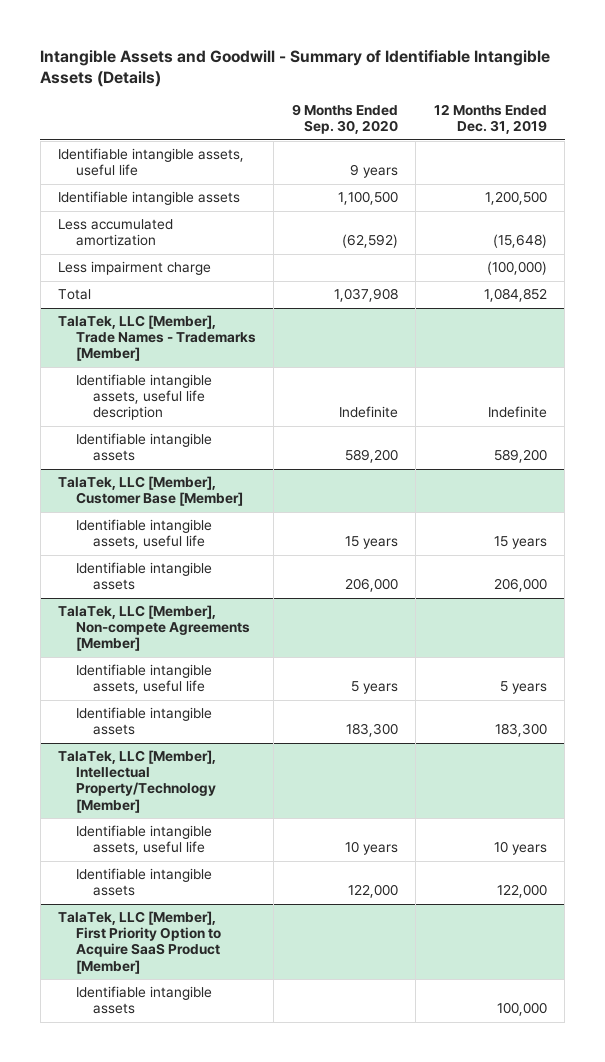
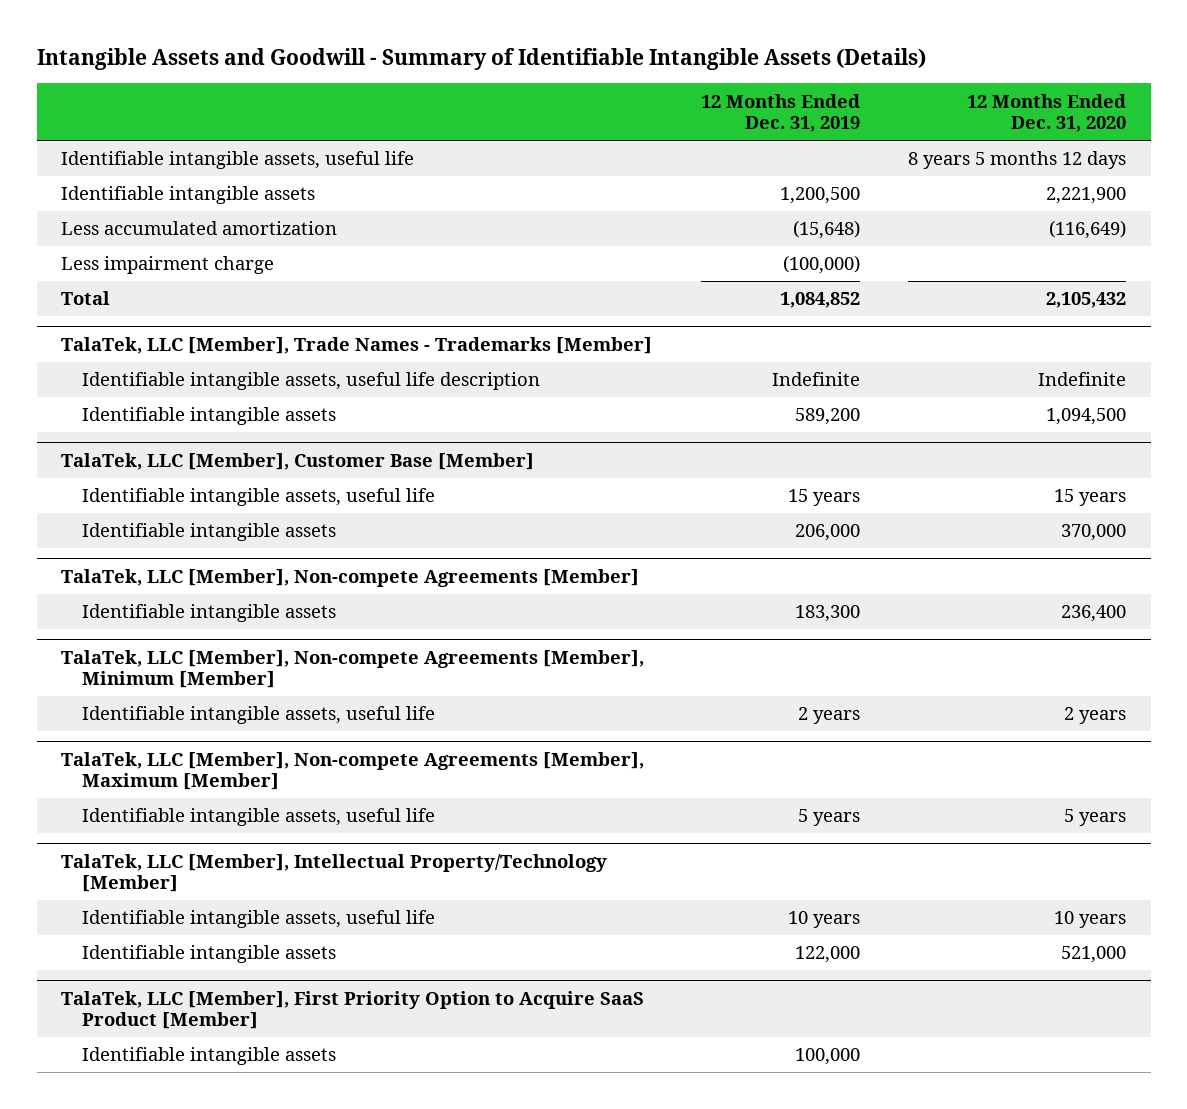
- | 9 Months Ended Sep. 30, 2020 | 12 Months Ended Dec. 31, 2019
+ | 12 Months Ended Dec. 31, 2019 | 12 Months Ended Dec. 31, 2020
@ TalaTek, LLC [Member], Non-compete Agreements [Member]
- Identifiable intangible assets, useful life | 5 years | 5 years
+ TalaTek, LLC [Member], Non-compete Agreements [Member], Minimum [Member]
+ Identifiable intangible assets, useful life | 2 years | 2 years
+ TalaTek, LLC [Member], Non-compete Agreements [Member], Maximum [Member]
+ Identifiable intangible assets, useful life | 5 years | 5 years

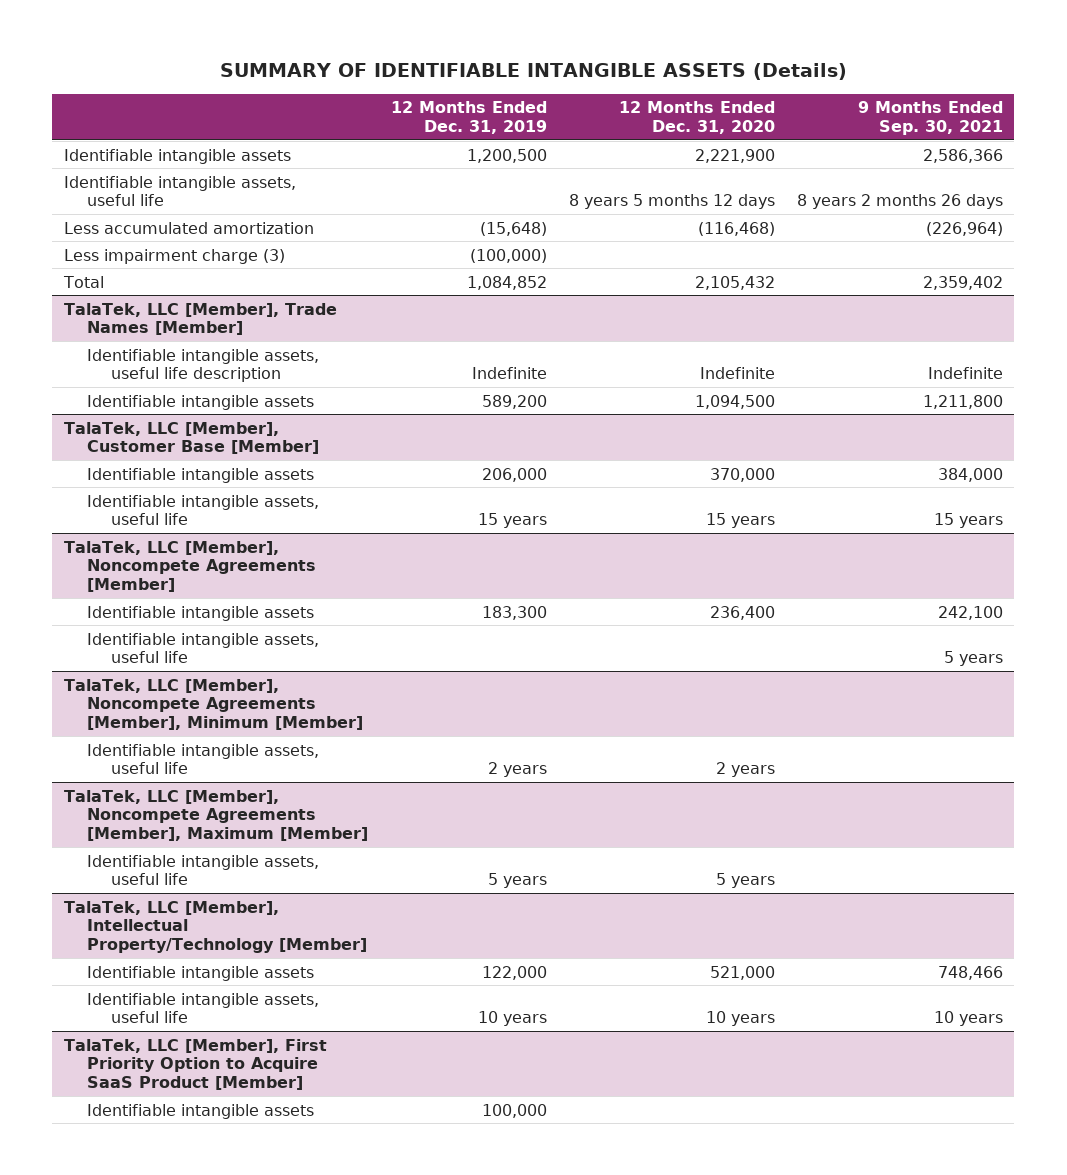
- Intangible Assets and Goodwill - Summary of Identifiable Intangible Assets (Details)
+ SUMMARY OF IDENTIFIABLE INTANGIBLE ASSETS (Details)
- | 12 Months Ended Dec. 31, 2019 | 12 Months Ended Dec. 31, 2020
+ | 12 Months Ended Dec. 31, 2019 | 12 Months Ended Dec. 31, 2020 | 9 Months Ended Sep. 30, 2021
- Less accumulated amortization | (15,648) | (116,649)
- Less impairment charge | (100,000) |
moved down: Identifiable intangible assets, useful life | | 8 years 5 months 12 days | 8 years 2 months 26 days
+ Less accumulated amortization | (15,648) | (116,468) | (226,964)
+ Less impairment charge (3) | (100,000) | |
- TalaTek, LLC [Member], Trade Names - Trademarks [Member]
+ TalaTek, LLC [Member], Trade Names [Member]
- TalaTek, LLC [Member], Non-compete Agreements [Member]
@ TalaTek, LLC [Member], Customer Base [Member]
moved down: Identifiable intangible assets, useful life | 15 years | 15 years | 15 years
+ TalaTek, LLC [Member], Noncompete Agreements [Member]
- TalaTek, LLC [Member], Non-compete Agreements [Member], Minimum [Member]
+ Identifiable intangible assets, useful life | | | 5 years
+ TalaTek, LLC [Member], Noncompete Agreements [Member], Minimum [Member]
- TalaTek, LLC [Member], Non-compete Agreements [Member], Maximum [Member]
+ TalaTek, LLC [Member], Noncompete Agreements [Member], Maximum [Member]
@ TalaTek, LLC [Member], Intellectual Property/Technology [Member]
moved down: Identifiable intangible assets, useful life | 10 years | 10 years | 10 years

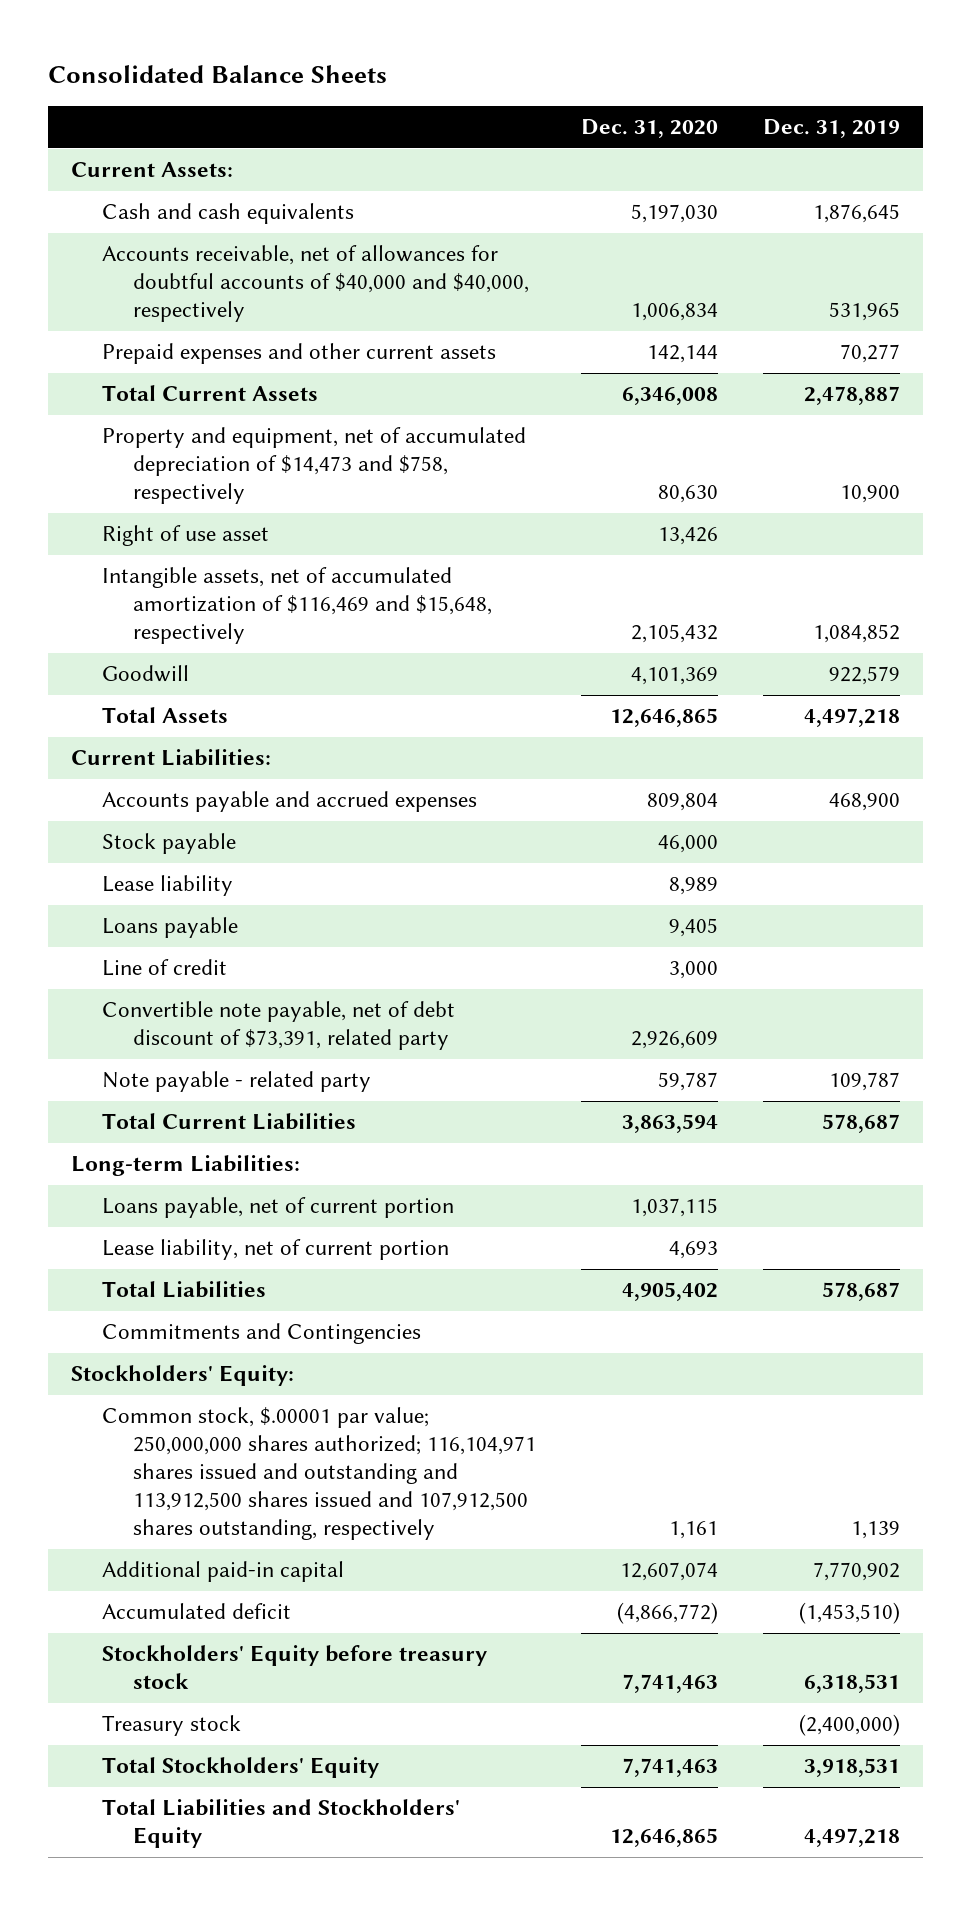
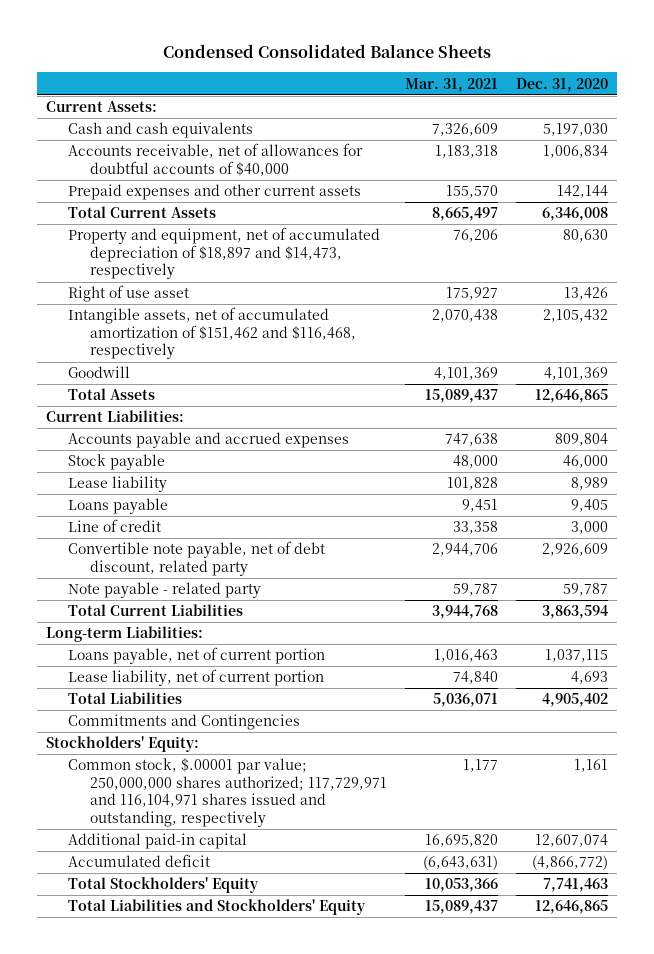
- Consolidated Balance Sheets
+ Condensed Consolidated Balance Sheets
- | Dec. 31, 2020 | Dec. 31, 2019
+ | Mar. 31, 2021 | Dec. 31, 2020
- Accounts receivable, net of allowances for doubtful accounts of $40,000 and $40,000, respectively | 1,006,834 | 531,965
+ Accounts receivable, net of allowances for doubtful accounts of $40,000 | 1,183,318 | 1,006,834
- Property and equipment, net of accumulated depreciation of $14,473 and $758, respectively | 80,630 | 10,900
+ Property and equipment, net of accumulated depreciation of $18,897 and $14,473, respectively | 76,206 | 80,630
- Intangible assets, net of accumulated amortization of $116,469 and $15,648, respectively | 2,105,432 | 1,084,852
+ Intangible assets, net of accumulated amortization of $151,462 and $116,468, respectively | 2,070,438 | 2,105,432
- Convertible note payable, net of debt discount of $73,391, related party | 2,926,609 |
+ Convertible note payable, net of debt discount, related party | 2,944,706 | 2,926,609
- Common stock, $.00001 par value; 250,000,000 shares authorized; 116,104,971 shares issued and outstanding and 113,912,500 shares issued and 107,912,500 shares outstanding, respectively | 1,161 | 1,139
+ Common stock, $.00001 par value; 250,000,000 shares authorized; 117,729,971 and 116,104,971 shares issued and outstanding, respectively | 1,177 | 1,161
- Stockholders' Equity before treasury stock | 7,741,463 | 6,318,531
- Treasury stock | | (2,400,000)

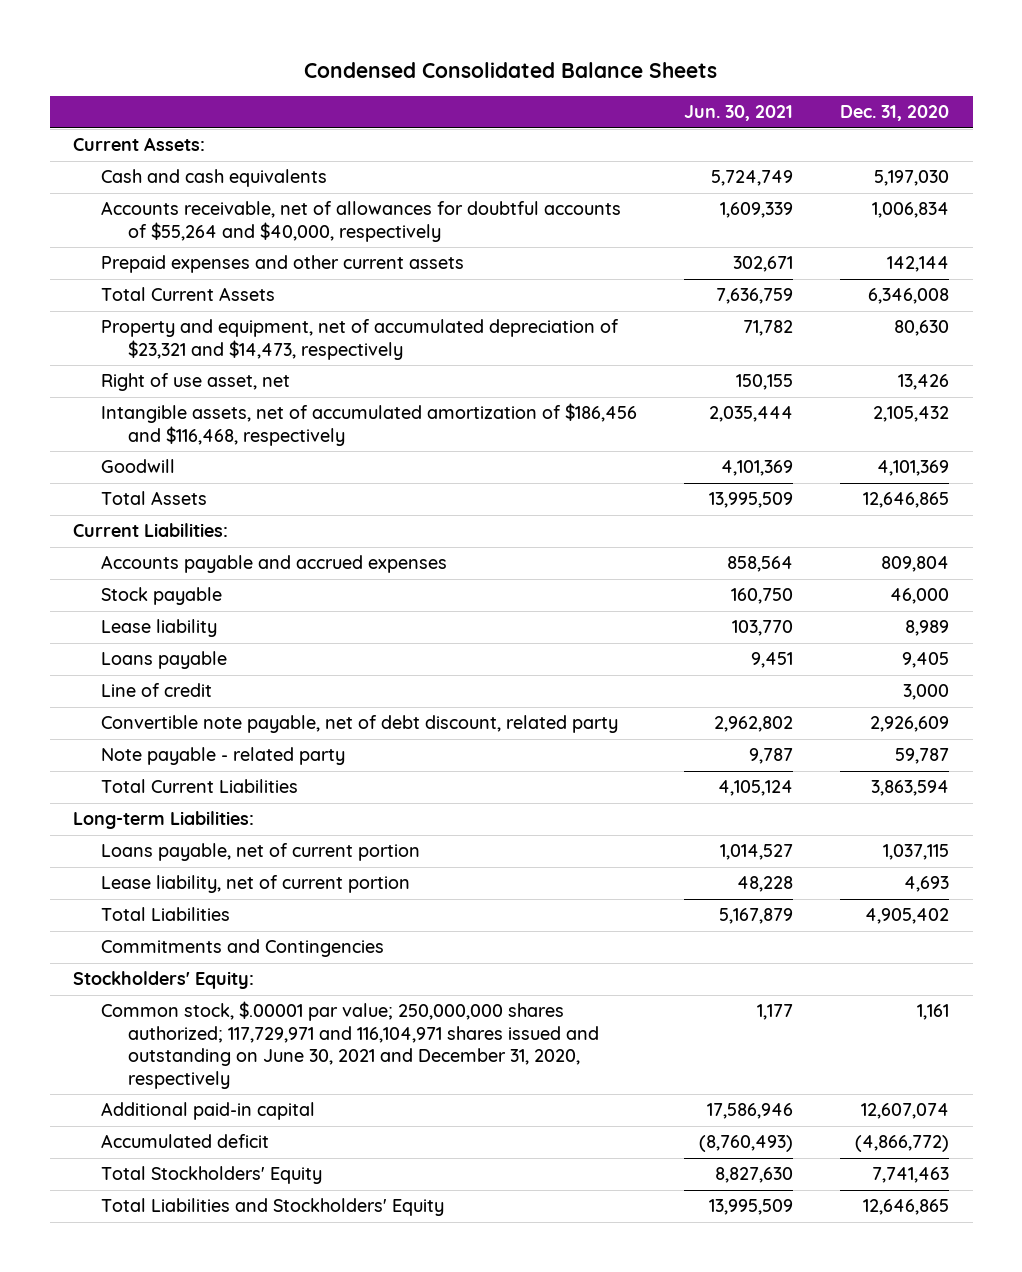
- | Mar. 31, 2021 | Dec. 31, 2020
+ | Jun. 30, 2021 | Dec. 31, 2020
- Accounts receivable, net of allowances for doubtful accounts of $40,000 | 1,183,318 | 1,006,834
+ Accounts receivable, net of allowances for doubtful accounts of $55,264 and $40,000, respectively | 1,609,339 | 1,006,834
- Property and equipment, net of accumulated depreciation of $18,897 and $14,473, respectively | 76,206 | 80,630
- Right of use asset | 175,927 | 13,426
- Intangible assets, net of accumulated amortization of $151,462 and $116,468, respectively | 2,070,438 | 2,105,432
+ Property and equipment, net of accumulated depreciation of $23,321 and $14,473, respectively | 71,782 | 80,630
+ Right of use asset, net | 150,155 | 13,426
+ Intangible assets, net of accumulated amortization of $186,456 and $116,468, respectively | 2,035,444 | 2,105,432
- Common stock, $.00001 par value; 250,000,000 shares authorized; 117,729,971 and 116,104,971 shares issued and outstanding, respectively | 1,177 | 1,161
+ Common stock, $.00001 par value; 250,000,000 shares authorized; 117,729,971 and 116,104,971 shares issued and outstanding on June 30, 2021 and December 31, 2020, respectively | 1,177 | 1,161

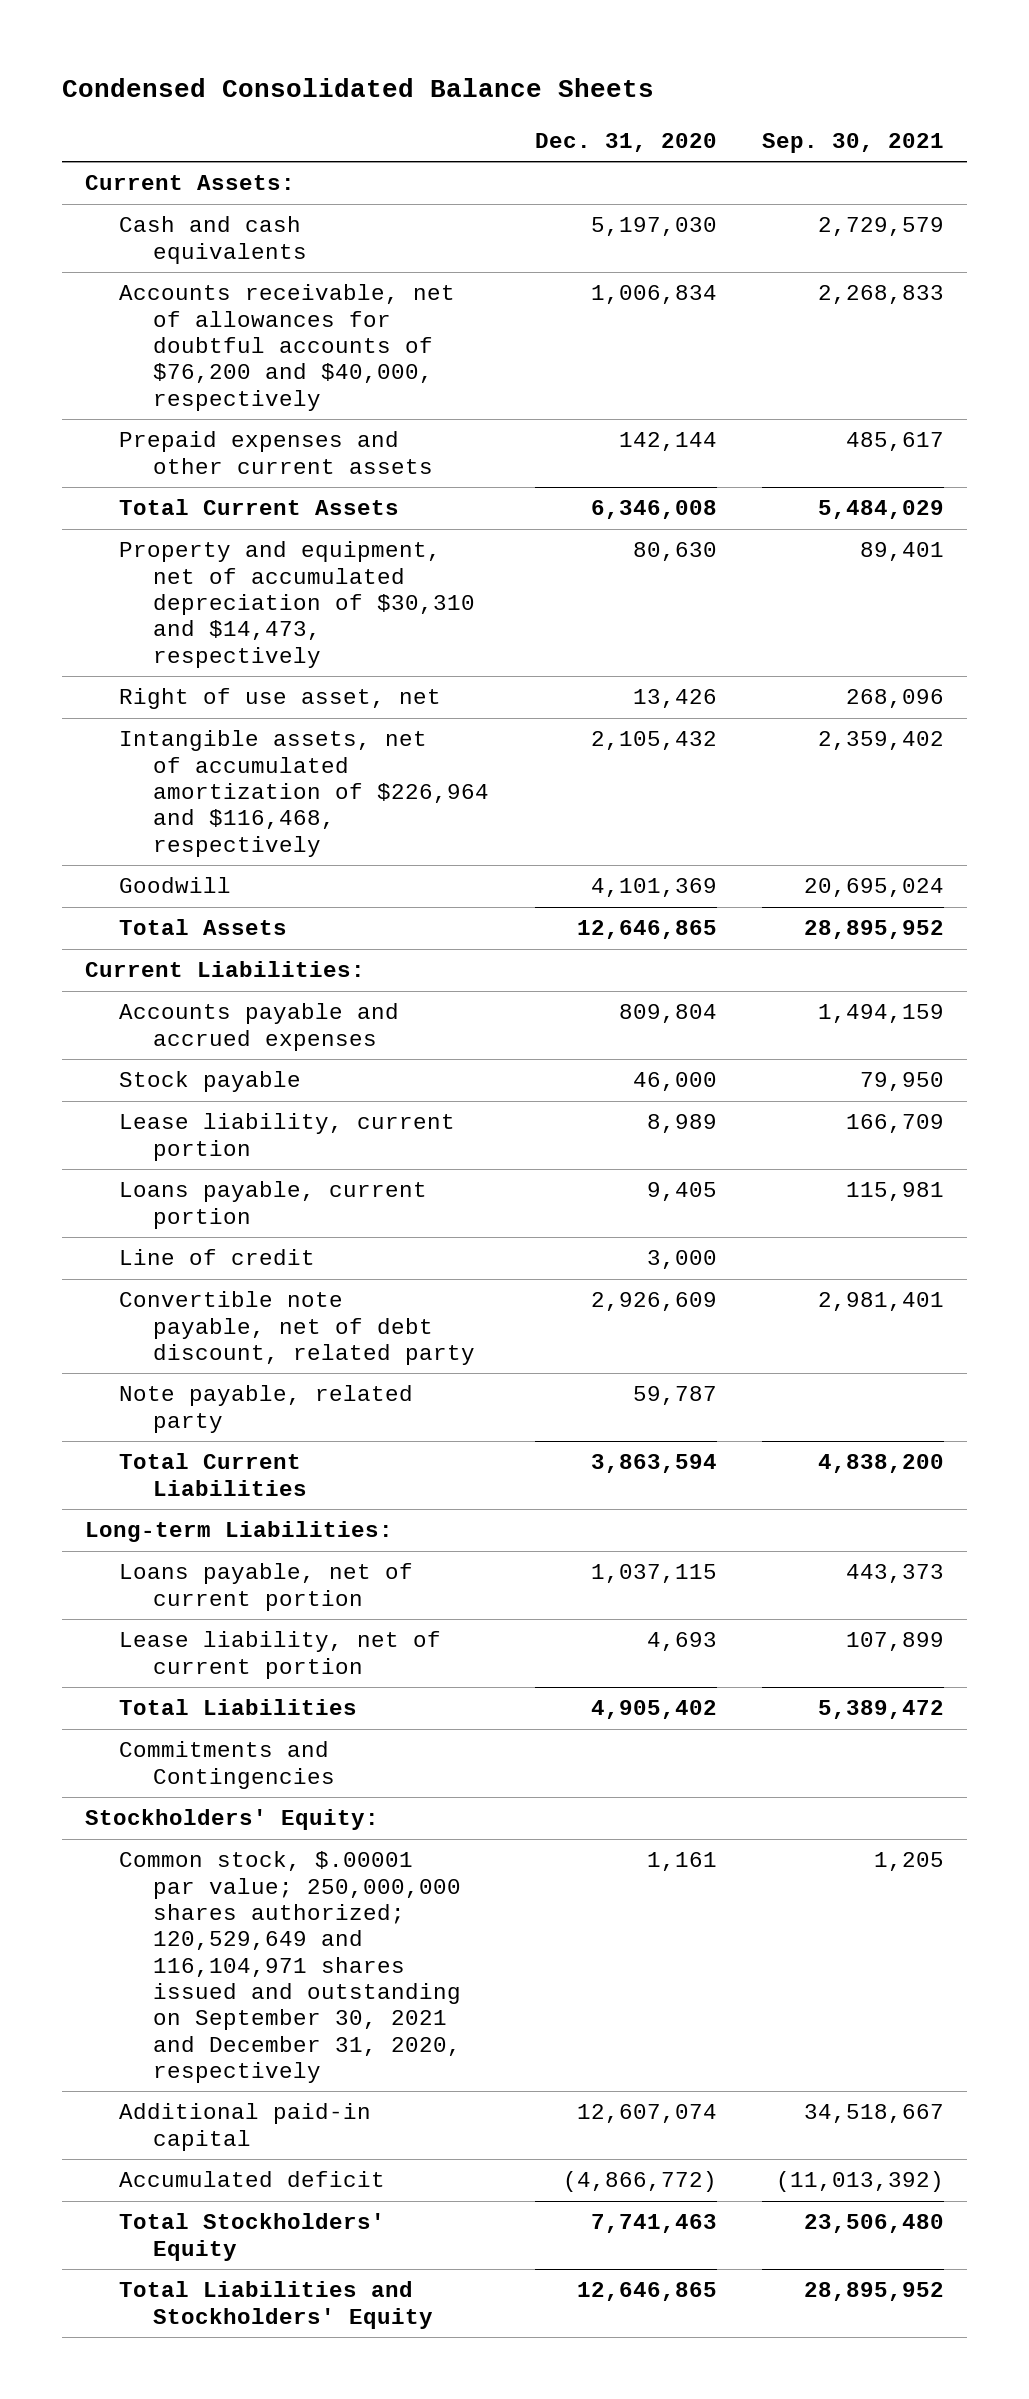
- | Jun. 30, 2021 | Dec. 31, 2020
+ | Dec. 31, 2020 | Sep. 30, 2021
- Accounts receivable, net of allowances for doubtful accounts of $55,264 and $40,000, respectively | 1,609,339 | 1,006,834
+ Accounts receivable, net of allowances for doubtful accounts of $76,200 and $40,000, respectively | 1,006,834 | 2,268,833
- Property and equipment, net of accumulated depreciation of $23,321 and $14,473, respectively | 71,782 | 80,630
+ Property and equipment, net of accumulated depreciation of $30,310 and $14,473, respectively | 80,630 | 89,401
- Intangible assets, net of accumulated amortization of $186,456 and $116,468, respectively | 2,035,444 | 2,105,432
+ Intangible assets, net of accumulated amortization of $226,964 and $116,468, respectively | 2,105,432 | 2,359,402
- Lease liability | 103,770 | 8,989
- Loans payable | 9,451 | 9,405
+ Lease liability, current portion | 8,989 | 166,709
+ Loans payable, current portion | 9,405 | 115,981
- Note payable - related party | 9,787 | 59,787
+ Note payable, related party | 59,787 |
- Common stock, $.00001 par value; 250,000,000 shares authorized; 117,729,971 and 116,104,971 shares issued and outstanding on June 30, 2021 and December 31, 2020, respectively | 1,177 | 1,161
+ Common stock, $.00001 par value; 250,000,000 shares authorized; 120,529,649 and 116,104,971 shares issued and outstanding on September 30, 2021 and December 31, 2020, respectively | 1,161 | 1,205

